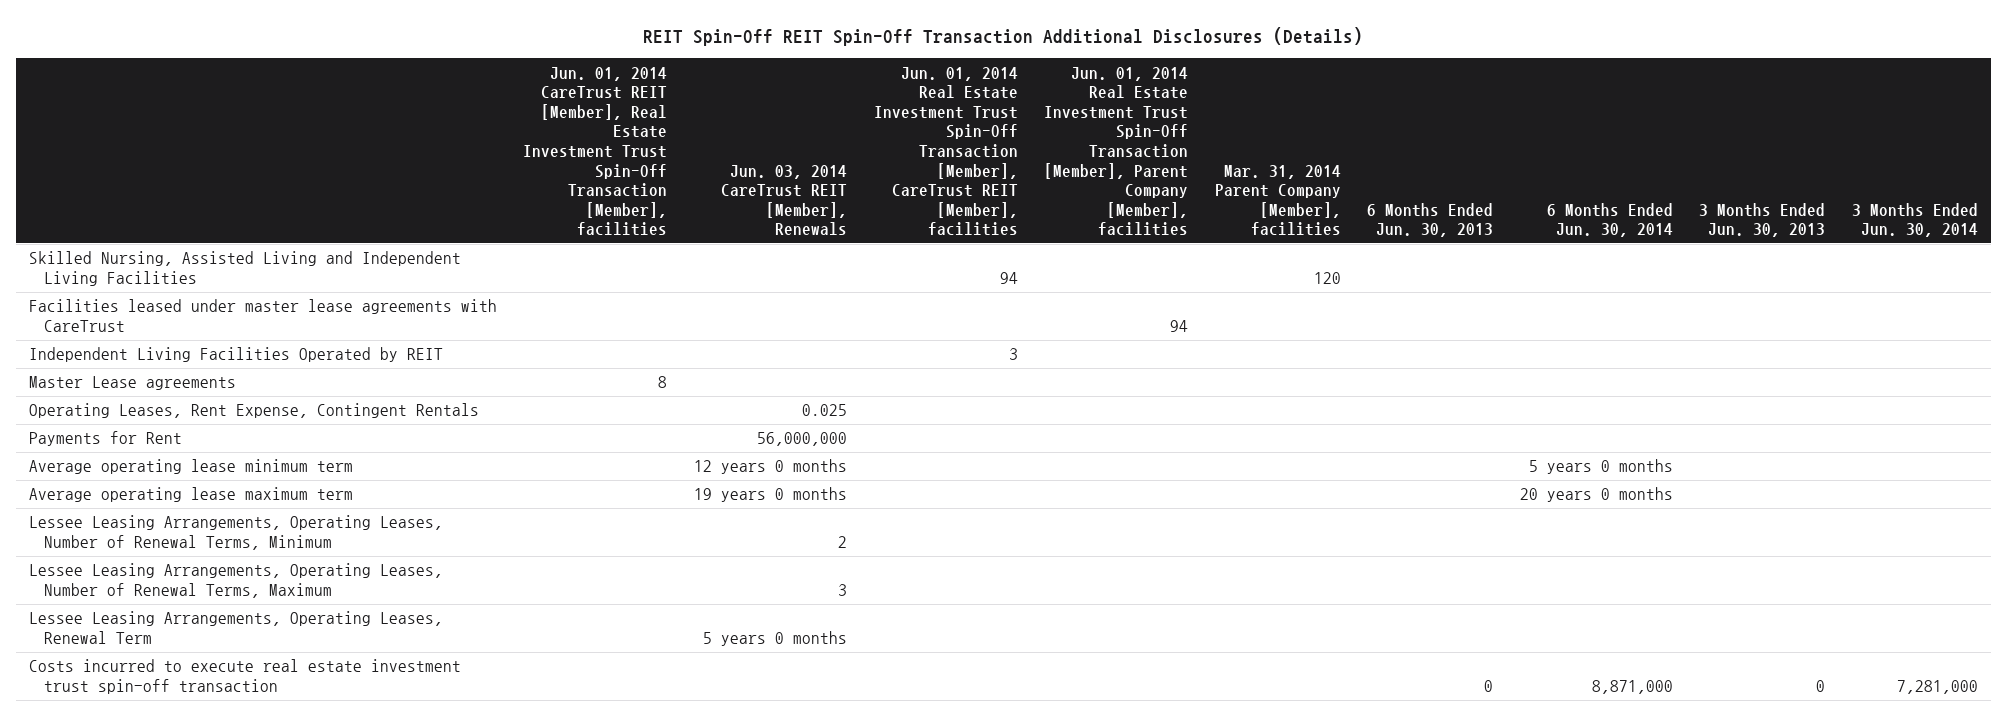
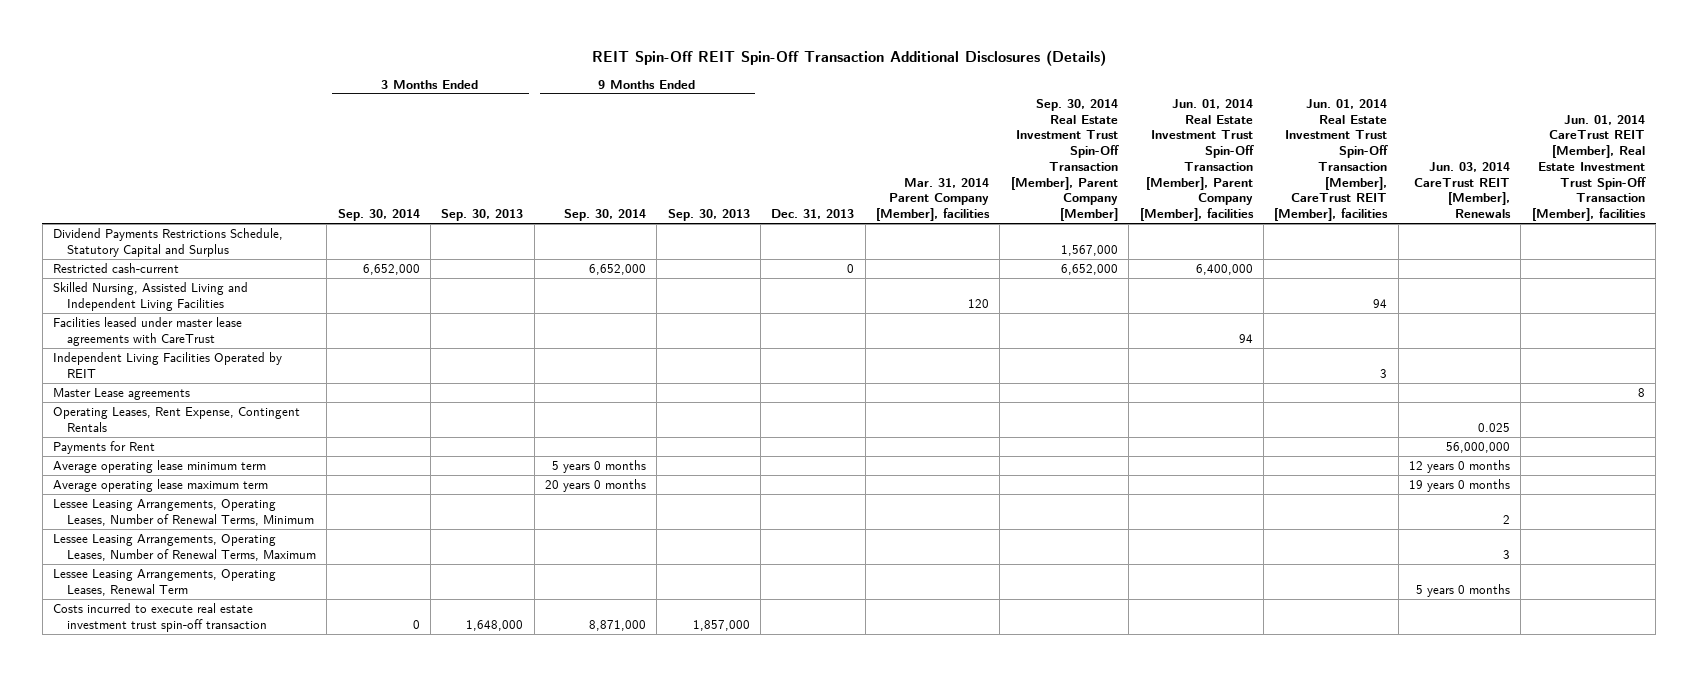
- | Jun. 01, 2014 CareTrust REIT [Member], Real Estate Investment Trust Spin-Off Transaction [Member], facilities | Jun. 03, 2014 CareTrust REIT [Member], Renewals | Jun. 01, 2014 Real Estate Investment Trust Spin-Off Transaction [Member], CareTrust REIT [Member], facilities | Jun. 01, 2014 Real Estate Investment Trust Spin-Off Transaction [Member], Parent Company [Member], facilities | Mar. 31, 2014 Parent Company [Member], facilities | 6 Months Ended Jun. 30, 2013 | 6 Months Ended Jun. 30, 2014 | 3 Months Ended Jun. 30, 2013 | 3 Months Ended Jun. 30, 2014
+ | 3 Months Ended Sep. 30, 2014 | 3 Months Ended Sep. 30, 2013 | 9 Months Ended Sep. 30, 2014 | 9 Months Ended Sep. 30, 2013 | Dec. 31, 2013 | Mar. 31, 2014 Parent Company [Member], facilities | Sep. 30, 2014 Real Estate Investment Trust Spin-Off Transaction [Member], Parent Company [Member] | Jun. 01, 2014 Real Estate Investment Trust Spin-Off Transaction [Member], Parent Company [Member], facilities | Jun. 01, 2014 Real Estate Investment Trust Spin-Off Transaction [Member], CareTrust REIT [Member], facilities | Jun. 03, 2014 CareTrust REIT [Member], Renewals | Jun. 01, 2014 CareTrust REIT [Member], Real Estate Investment Trust Spin-Off Transaction [Member], facilities
+ Dividend Payments Restrictions Schedule, Statutory Capital and Surplus | | | | | | | 1,567,000 | | | |
+ Restricted cash-current | 6,652,000 | | 6,652,000 | | 0 | | 6,652,000 | 6,400,000 | | |

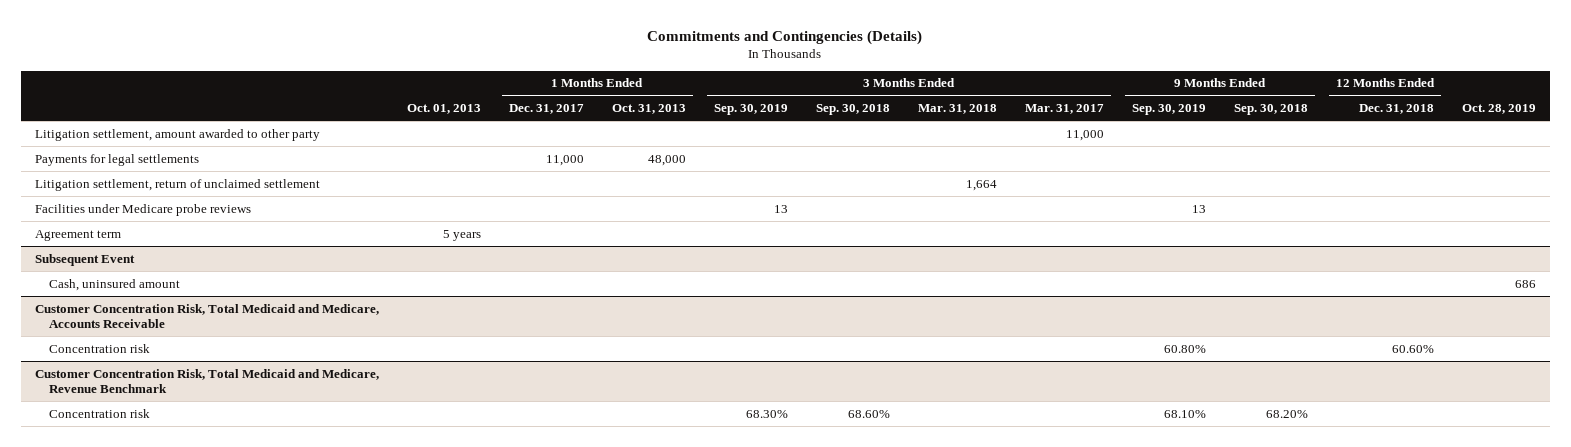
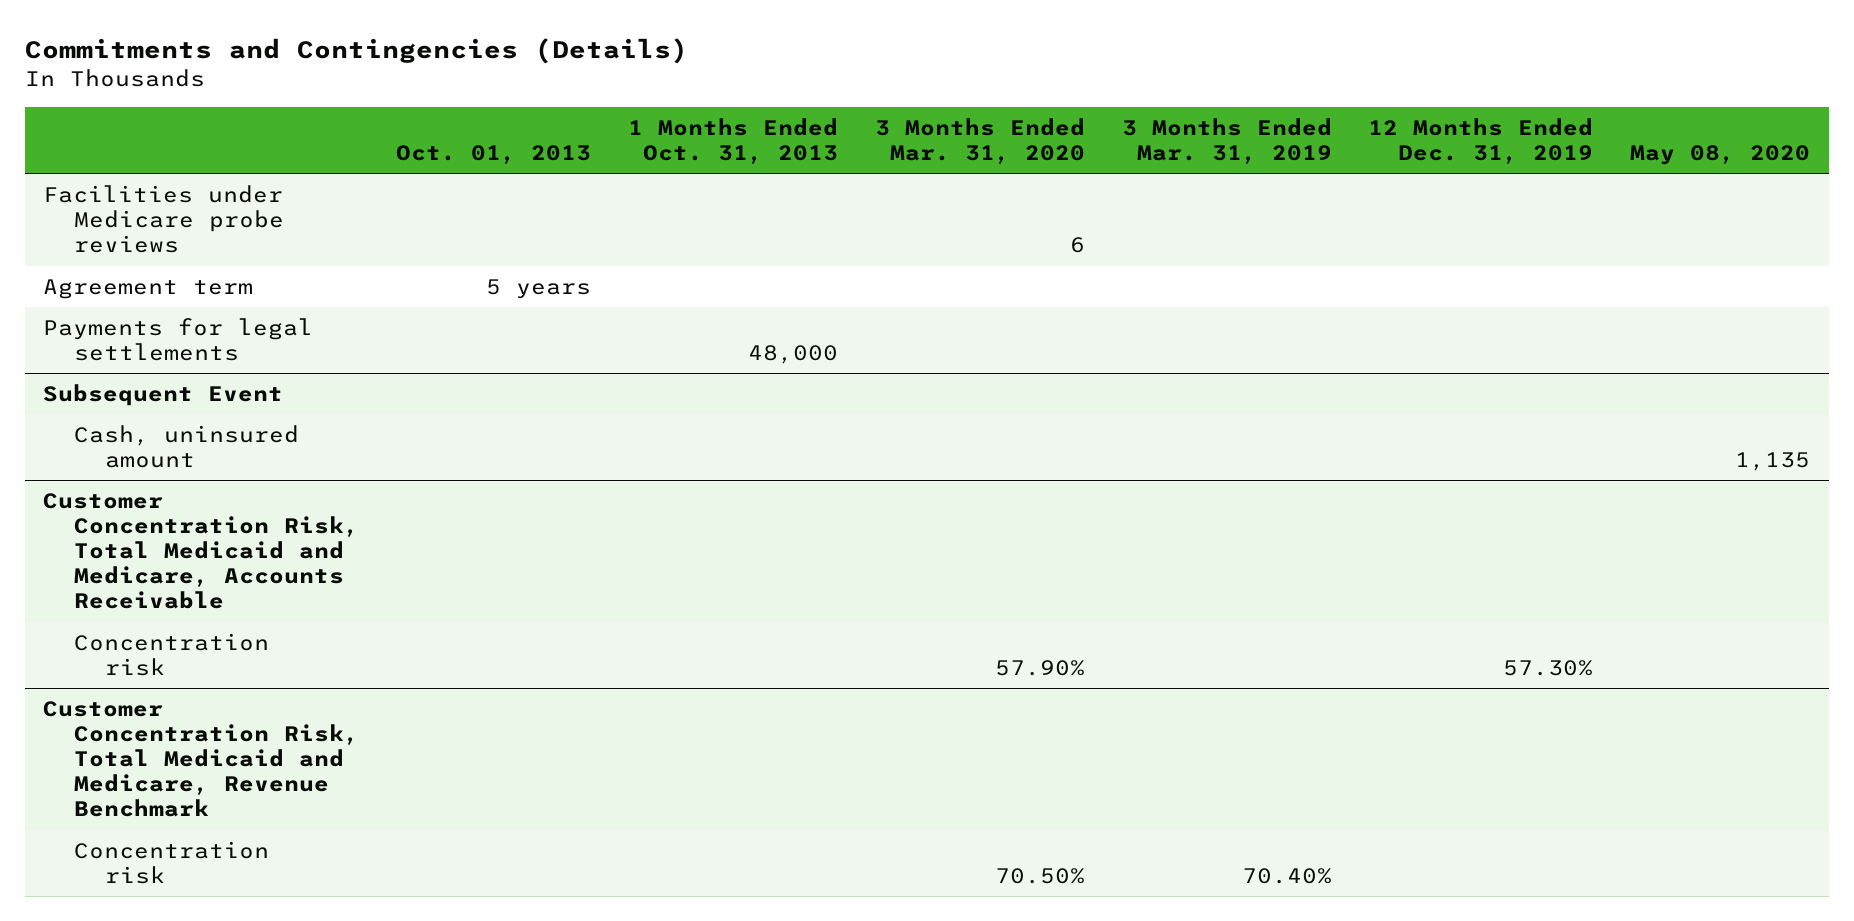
- | Oct. 01, 2013 | 1 Months Ended Dec. 31, 2017 | 1 Months Ended Oct. 31, 2013 | 3 Months Ended Sep. 30, 2019 | 3 Months Ended Sep. 30, 2018 | 3 Months Ended Mar. 31, 2018 | 3 Months Ended Mar. 31, 2017 | 9 Months Ended Sep. 30, 2019 | 9 Months Ended Sep. 30, 2018 | 12 Months Ended Dec. 31, 2018 | Oct. 28, 2019
+ | Oct. 01, 2013 | 1 Months Ended Oct. 31, 2013 | 3 Months Ended Mar. 31, 2020 | 3 Months Ended Mar. 31, 2019 | 12 Months Ended Dec. 31, 2019 | May 08, 2020
- Litigation settlement, amount awarded to other party | | | | | | | 11,000 | | | |
- Litigation settlement, return of unclaimed settlement | | | | | | 1,664 | | | | |
moved down: Payments for legal settlements | | 48,000 | | | |

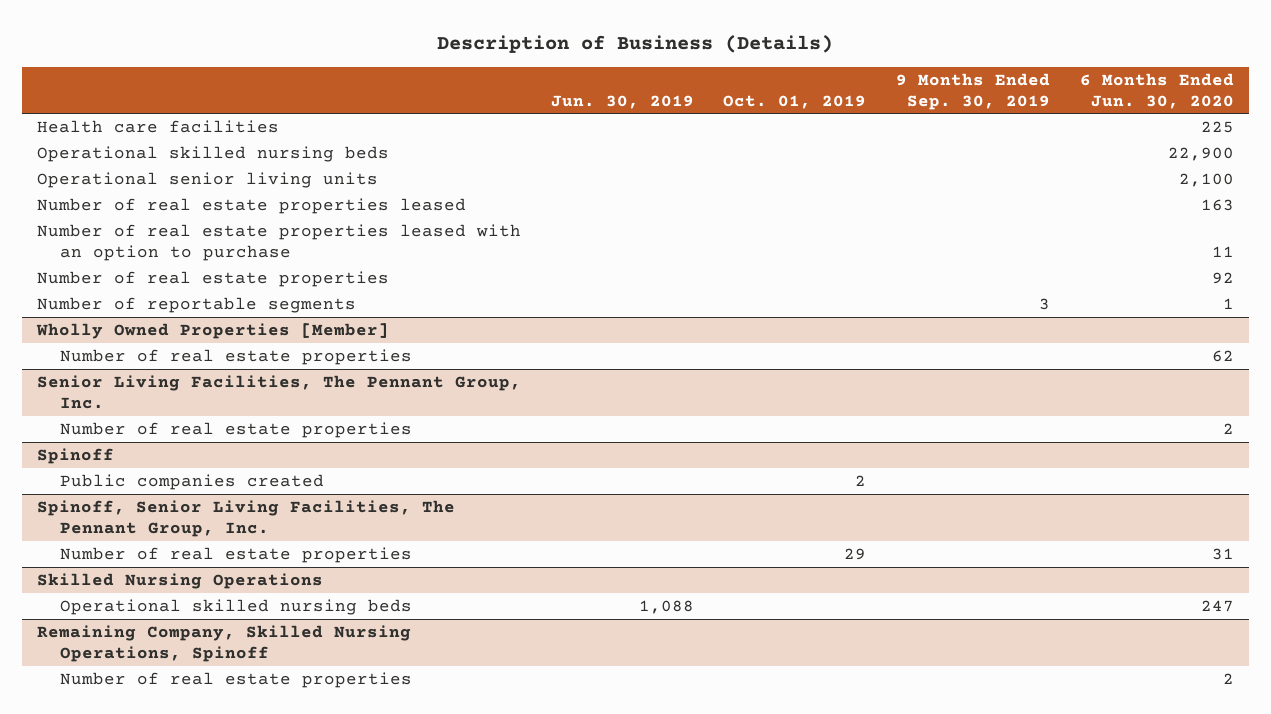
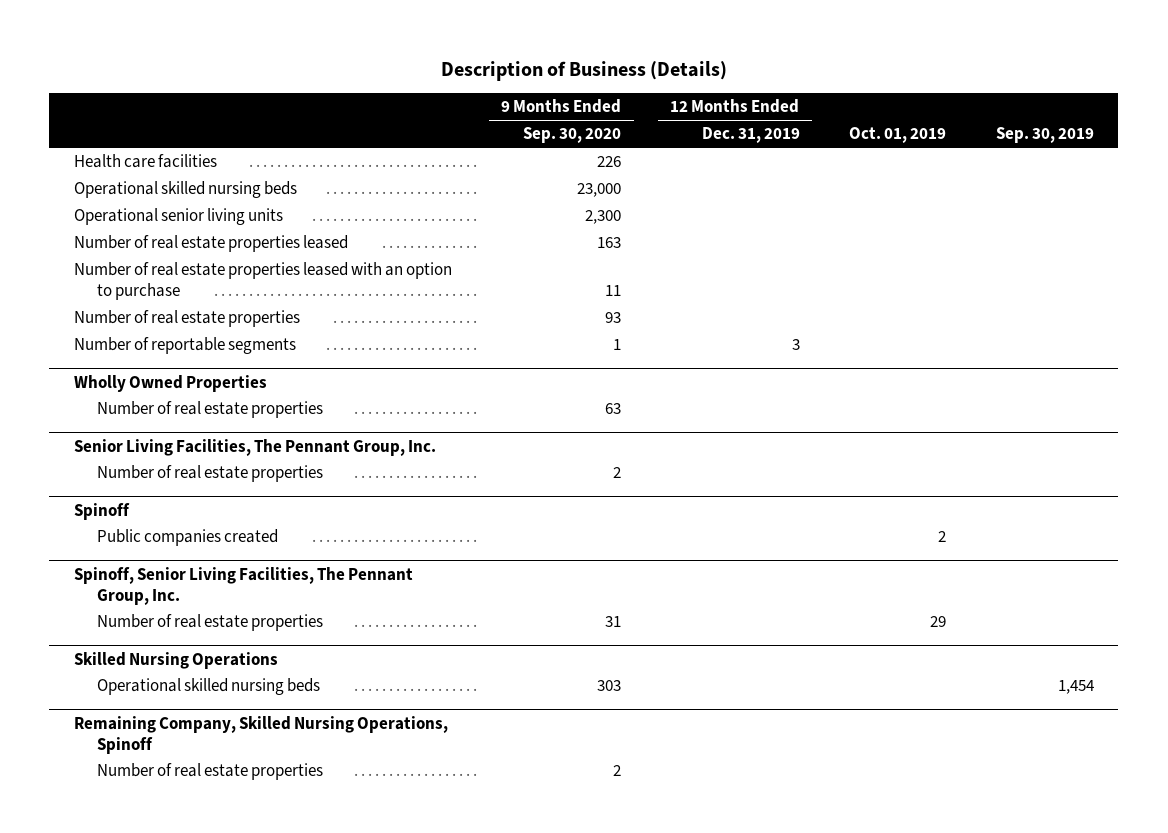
- | Jun. 30, 2019 | Oct. 01, 2019 | 9 Months Ended Sep. 30, 2019 | 6 Months Ended Jun. 30, 2020
+ | 9 Months Ended Sep. 30, 2020 | 12 Months Ended Dec. 31, 2019 | Oct. 01, 2019 | Sep. 30, 2019
- Wholly Owned Properties [Member]
+ Wholly Owned Properties

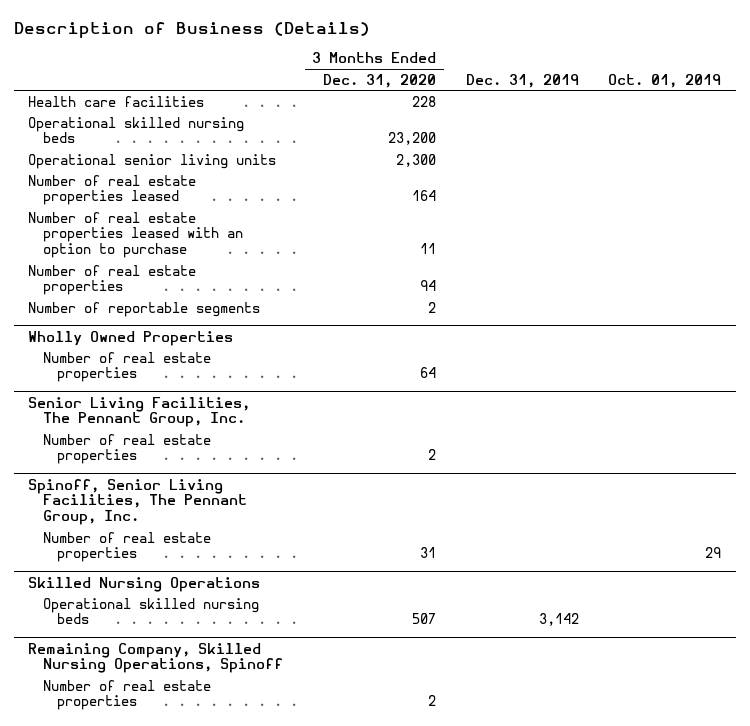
- | 9 Months Ended Sep. 30, 2020 | 12 Months Ended Dec. 31, 2019 | Oct. 01, 2019 | Sep. 30, 2019
+ | 3 Months Ended Dec. 31, 2020 | Dec. 31, 2019 | Oct. 01, 2019
- Spinoff
- Public companies created | | | 2 |

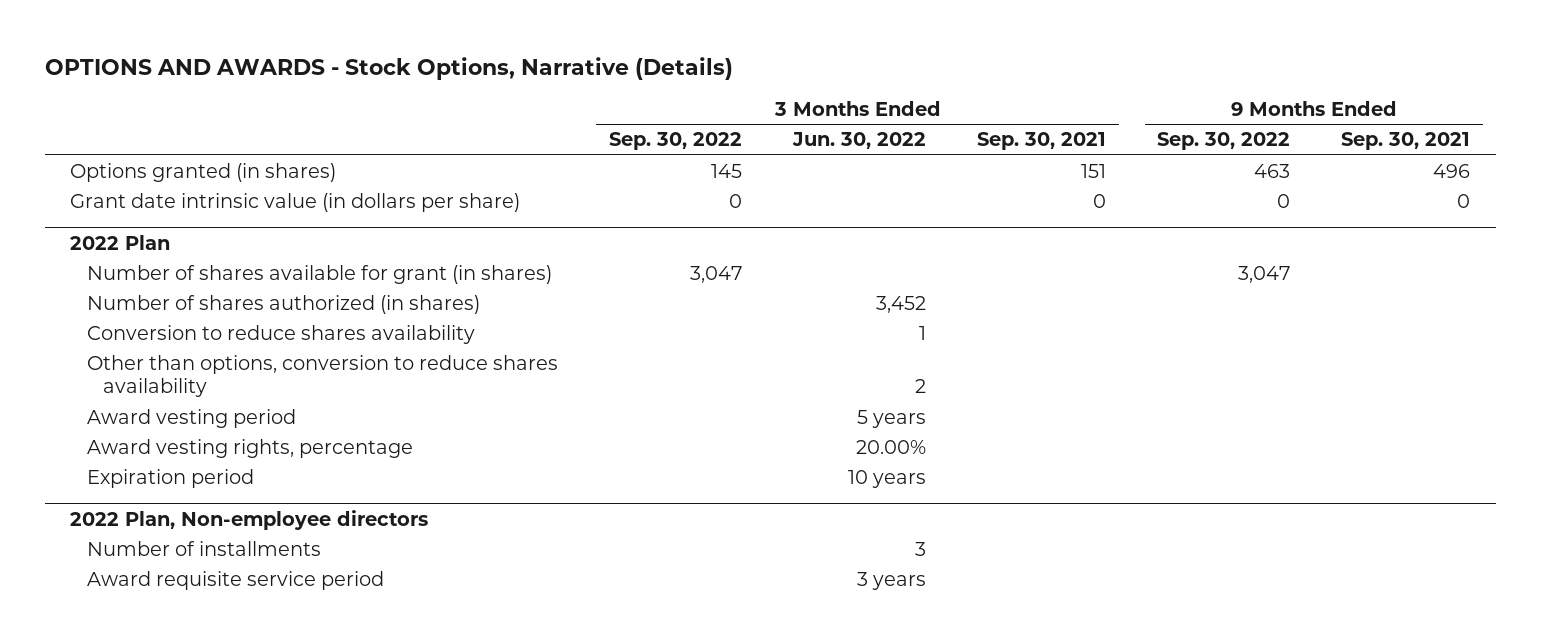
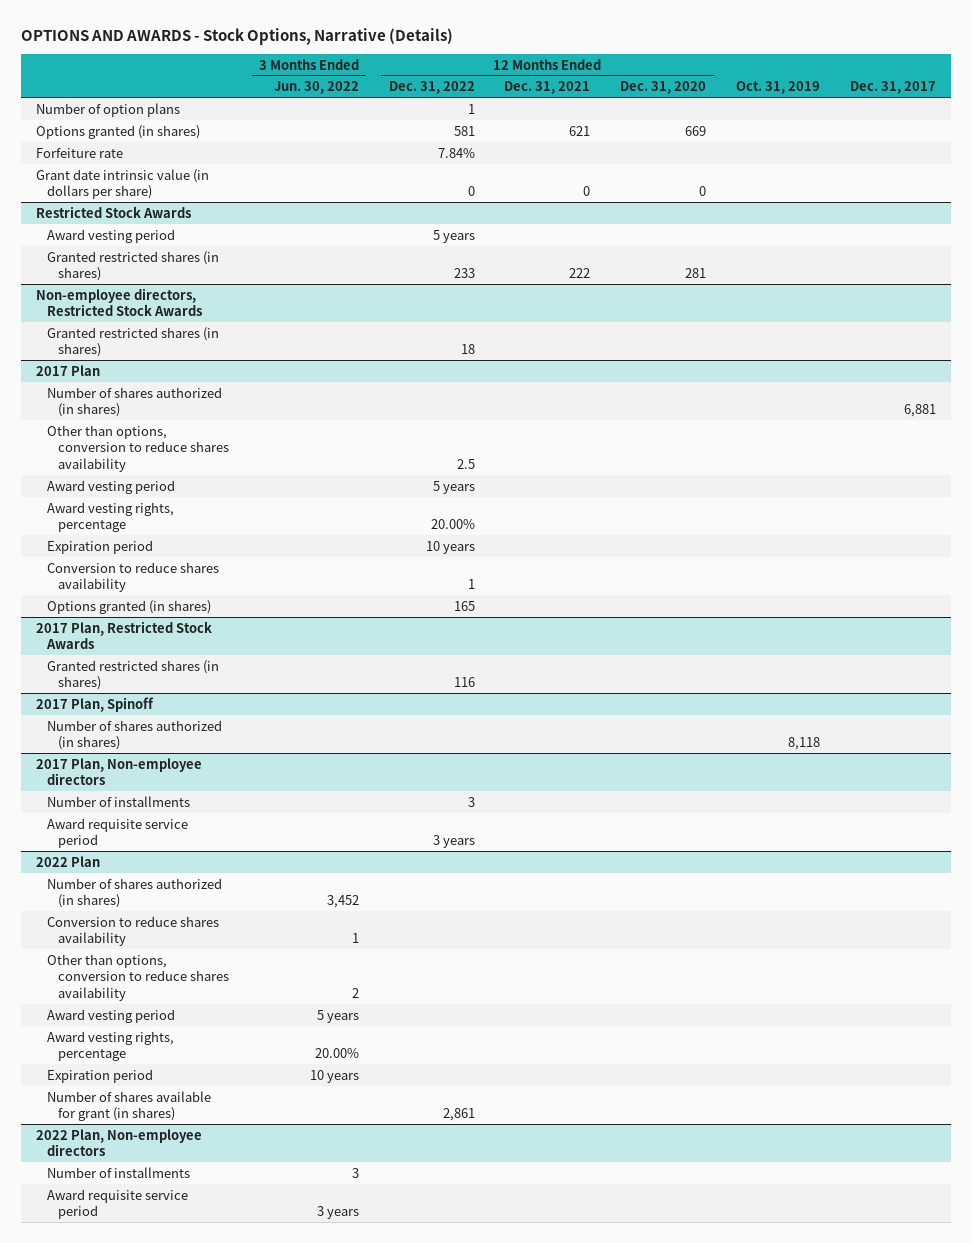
- | 3 Months Ended Sep. 30, 2022 | 3 Months Ended Jun. 30, 2022 | 3 Months Ended Sep. 30, 2021 | 9 Months Ended Sep. 30, 2022 | 9 Months Ended Sep. 30, 2021
+ | 3 Months Ended Jun. 30, 2022 | 12 Months Ended Dec. 31, 2022 | 12 Months Ended Dec. 31, 2021 | 12 Months Ended Dec. 31, 2020 | Oct. 31, 2019 | Dec. 31, 2017
+ Number of option plans | | 1 | | | |
+ Forfeiture rate | | 7.84% | | | |
+ Restricted Stock Awards
+ Award vesting period | | 5 years | | | |
+ Granted restricted shares (in shares) | | 233 | 222 | 281 | |
+ Non-employee directors, Restricted Stock Awards
+ Granted restricted shares (in shares) | | 18 | | | |
+ 2017 Plan
+ Number of shares authorized (in shares) | | | | | | 6,881
+ Other than options, conversion to reduce shares availability | | 2.5 | | | |
+ Award vesting period | | 5 years | | | |
+ Award vesting rights, percentage | | 20.00% | | | |
+ Expiration period | | 10 years | | | |
+ Conversion to reduce shares availability | | 1 | | | |
+ Options granted (in shares) | | 165 | | | |
+ 2017 Plan, Restricted Stock Awards
+ Granted restricted shares (in shares) | | 116 | | | |
+ 2017 Plan, Spinoff
+ Number of shares authorized (in shares) | | | | | 8,118 |
+ 2017 Plan, Non-employee directors
+ Number of installments | | 3 | | | |
+ Award requisite service period | | 3 years | | | |
@ 2022 Plan
moved down: Number of shares available for grant (in shares) | | 2,861 | | | |

